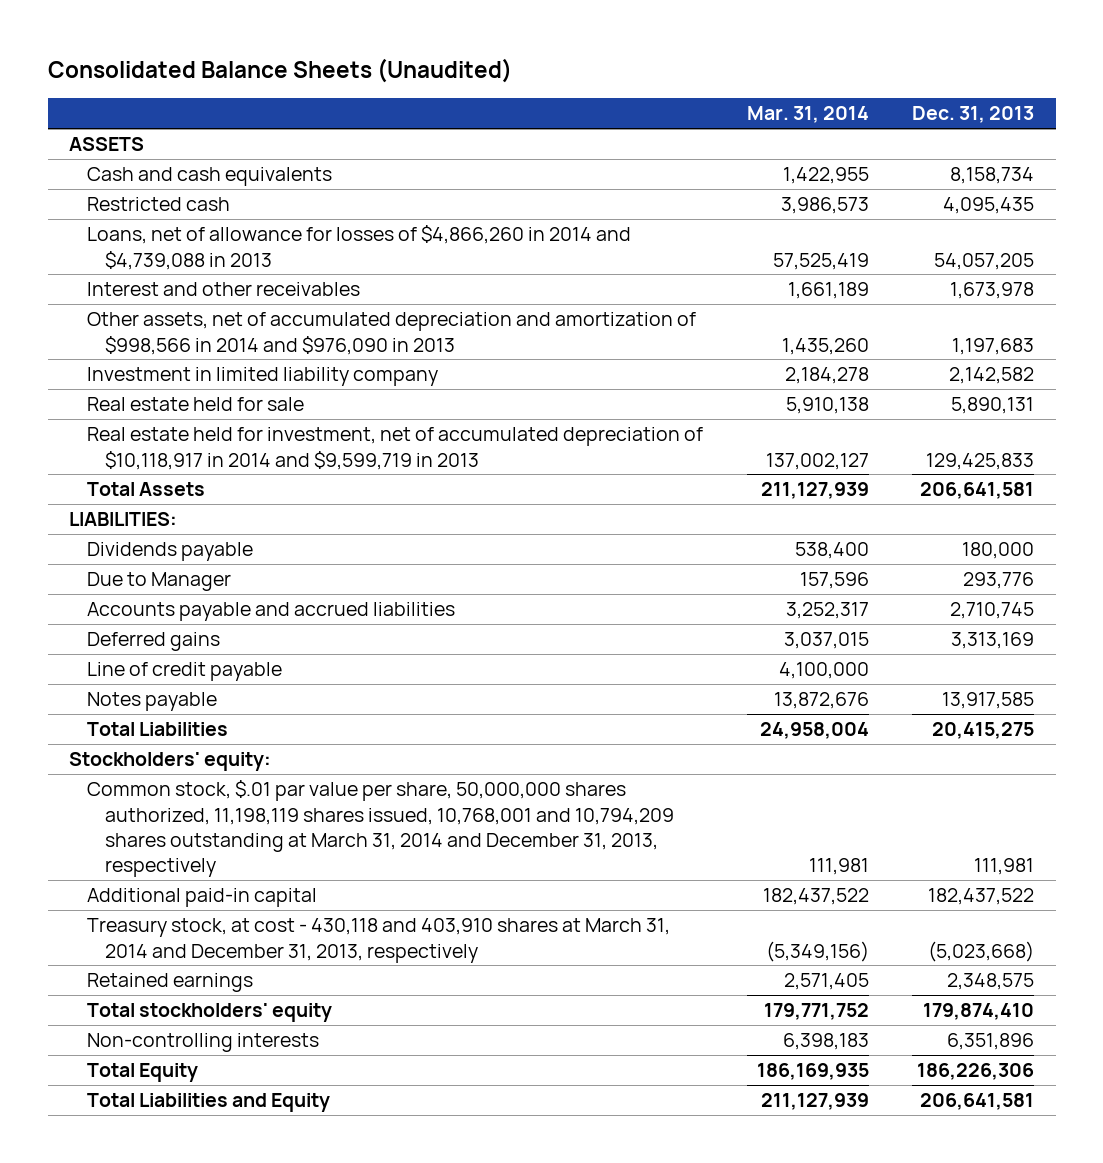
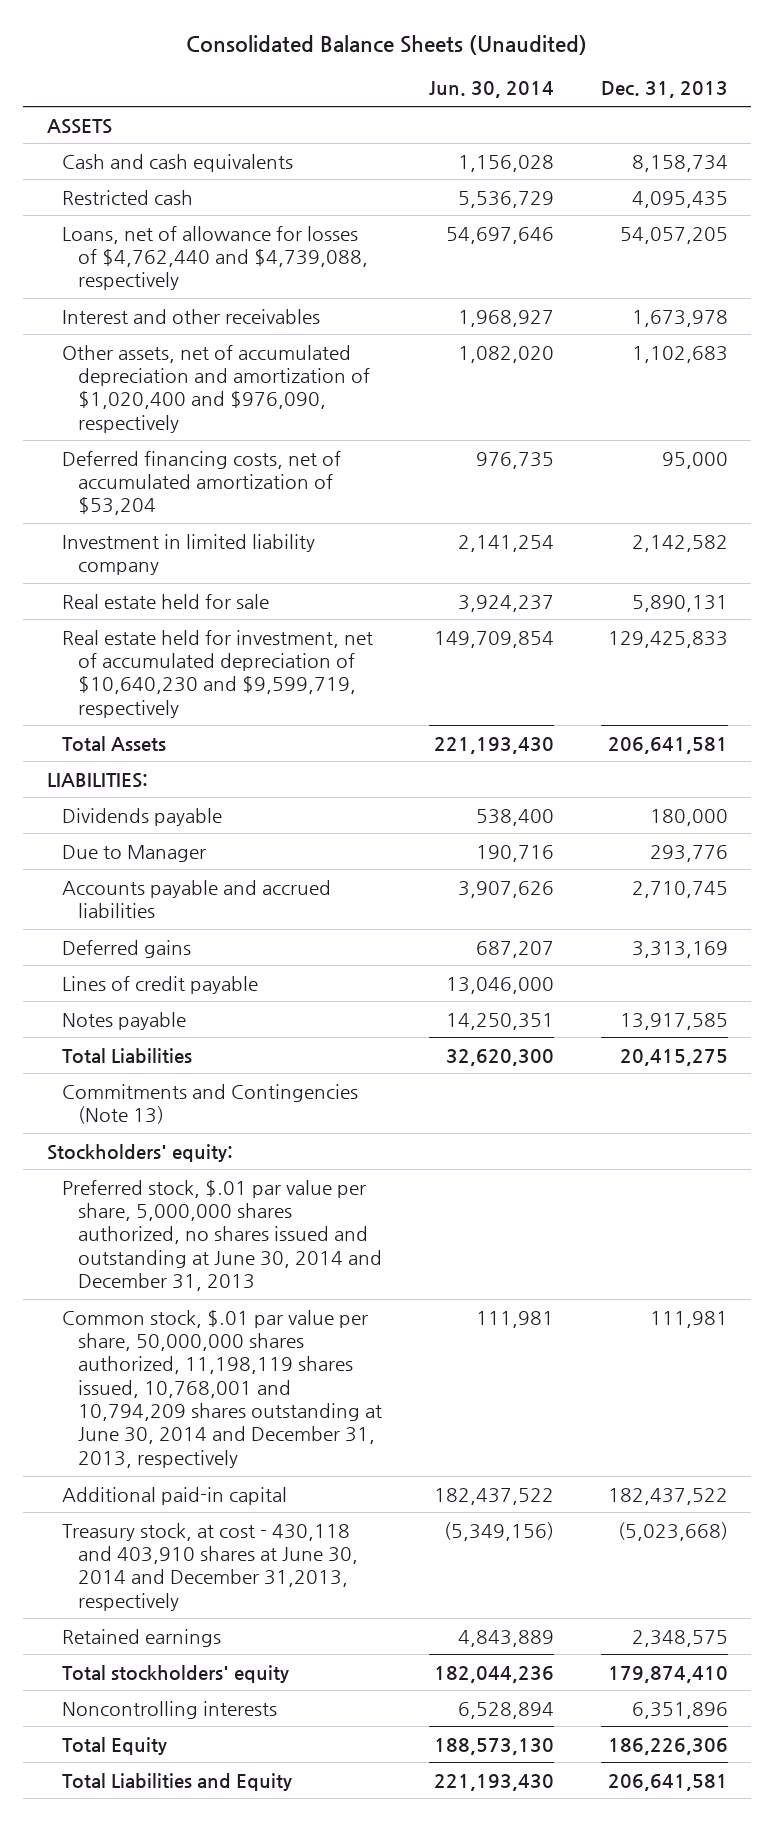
- | Mar. 31, 2014 | Dec. 31, 2013
+ | Jun. 30, 2014 | Dec. 31, 2013
- Loans, net of allowance for losses of $4,866,260 in 2014 and $4,739,088 in 2013 | 57,525,419 | 54,057,205
+ Loans, net of allowance for losses of $4,762,440 and $4,739,088, respectively | 54,697,646 | 54,057,205
- Other assets, net of accumulated depreciation and amortization of $998,566 in 2014 and $976,090 in 2013 | 1,435,260 | 1,197,683
+ Other assets, net of accumulated depreciation and amortization of $1,020,400 and $976,090, respectively | 1,082,020 | 1,102,683
+ Deferred financing costs, net of accumulated amortization of $53,204 | 976,735 | 95,000
- Real estate held for investment, net of accumulated depreciation of $10,118,917 in 2014 and $9,599,719 in 2013 | 137,002,127 | 129,425,833
+ Real estate held for investment, net of accumulated depreciation of $10,640,230 and $9,599,719, respectively | 149,709,854 | 129,425,833
- Line of credit payable | 4,100,000 |
+ Lines of credit payable | 13,046,000 |
+ Commitments and Contingencies (Note 13)
- Common stock, $.01 par value per share, 50,000,000 shares authorized, 11,198,119 shares issued, 10,768,001 and 10,794,209 shares outstanding at March 31, 2014 and December 31, 2013, respectively | 111,981 | 111,981
+ Preferred stock, $.01 par value per share, 5,000,000 shares authorized, no shares issued and outstanding at June 30, 2014 and December 31, 2013
+ Common stock, $.01 par value per share, 50,000,000 shares authorized, 11,198,119 shares issued, 10,768,001 and 10,794,209 shares outstanding at June 30, 2014 and December 31, 2013, respectively | 111,981 | 111,981
- Treasury stock, at cost - 430,118 and 403,910 shares at March 31, 2014 and December 31, 2013, respectively | (5,349,156) | (5,023,668)
+ Treasury stock, at cost - 430,118 and 403,910 shares at June 30, 2014 and December 31,2013, respectively | (5,349,156) | (5,023,668)
- Non-controlling interests | 6,398,183 | 6,351,896
+ Noncontrolling interests | 6,528,894 | 6,351,896

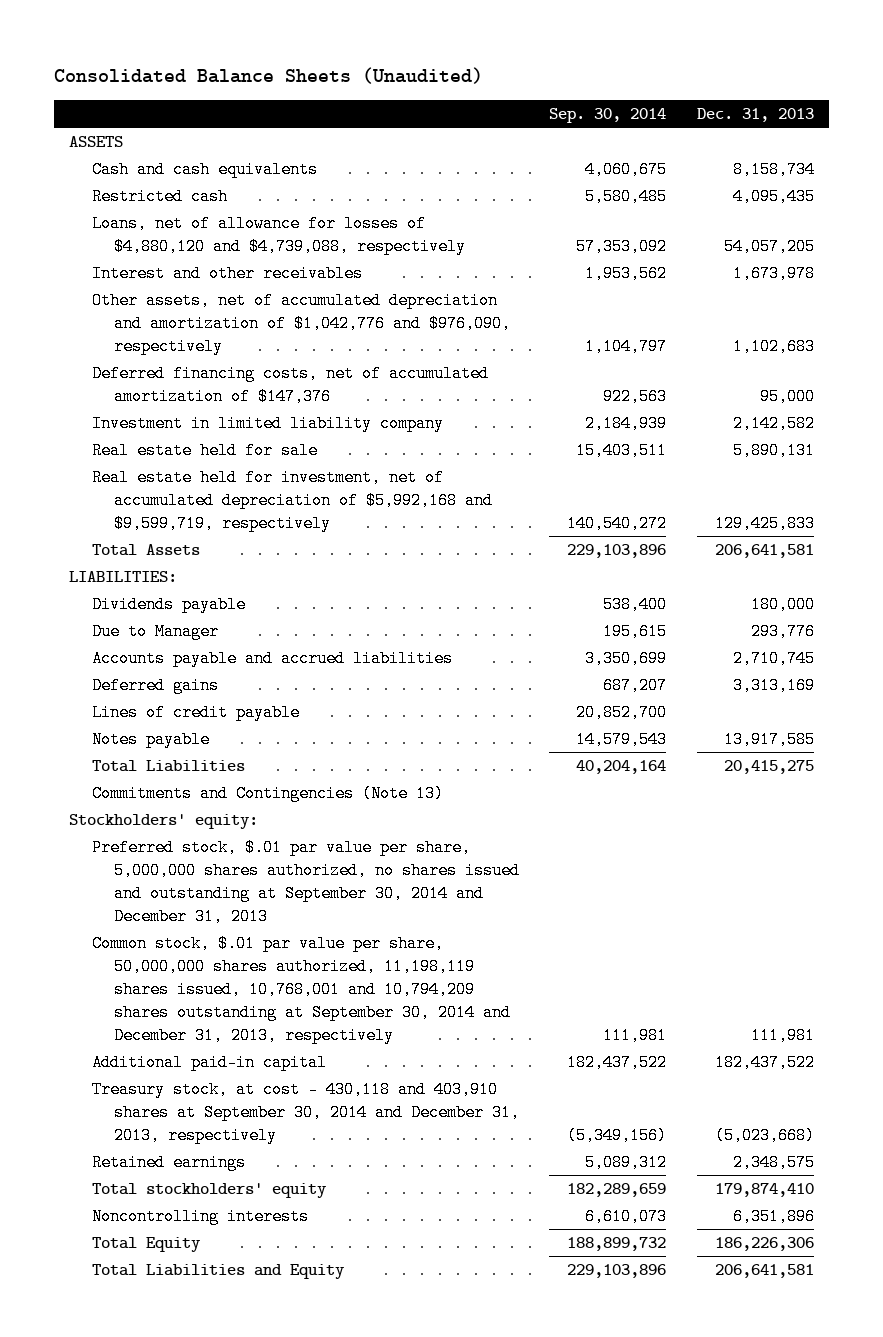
- | Jun. 30, 2014 | Dec. 31, 2013
+ | Sep. 30, 2014 | Dec. 31, 2013
- Loans, net of allowance for losses of $4,762,440 and $4,739,088, respectively | 54,697,646 | 54,057,205
+ Loans, net of allowance for losses of $4,880,120 and $4,739,088, respectively | 57,353,092 | 54,057,205
- Other assets, net of accumulated depreciation and amortization of $1,020,400 and $976,090, respectively | 1,082,020 | 1,102,683
- Deferred financing costs, net of accumulated amortization of $53,204 | 976,735 | 95,000
+ Other assets, net of accumulated depreciation and amortization of $1,042,776 and $976,090, respectively | 1,104,797 | 1,102,683
+ Deferred financing costs, net of accumulated amortization of $147,376 | 922,563 | 95,000
- Real estate held for investment, net of accumulated depreciation of $10,640,230 and $9,599,719, respectively | 149,709,854 | 129,425,833
+ Real estate held for investment, net of accumulated depreciation of $5,992,168 and $9,599,719, respectively | 140,540,272 | 129,425,833
- Preferred stock, $.01 par value per share, 5,000,000 shares authorized, no shares issued and outstanding at June 30, 2014 and December 31, 2013
- Common stock, $.01 par value per share, 50,000,000 shares authorized, 11,198,119 shares issued, 10,768,001 and 10,794,209 shares outstanding at June 30, 2014 and December 31, 2013, respectively | 111,981 | 111,981
+ Preferred stock, $.01 par value per share, 5,000,000 shares authorized, no shares issued and outstanding at September 30, 2014 and December 31, 2013
+ Common stock, $.01 par value per share, 50,000,000 shares authorized, 11,198,119 shares issued, 10,768,001 and 10,794,209 shares outstanding at September 30, 2014 and December 31, 2013, respectively | 111,981 | 111,981
- Treasury stock, at cost - 430,118 and 403,910 shares at June 30, 2014 and December 31,2013, respectively | (5,349,156) | (5,023,668)
+ Treasury stock, at cost - 430,118 and 403,910 shares at September 30, 2014 and December 31, 2013, respectively | (5,349,156) | (5,023,668)

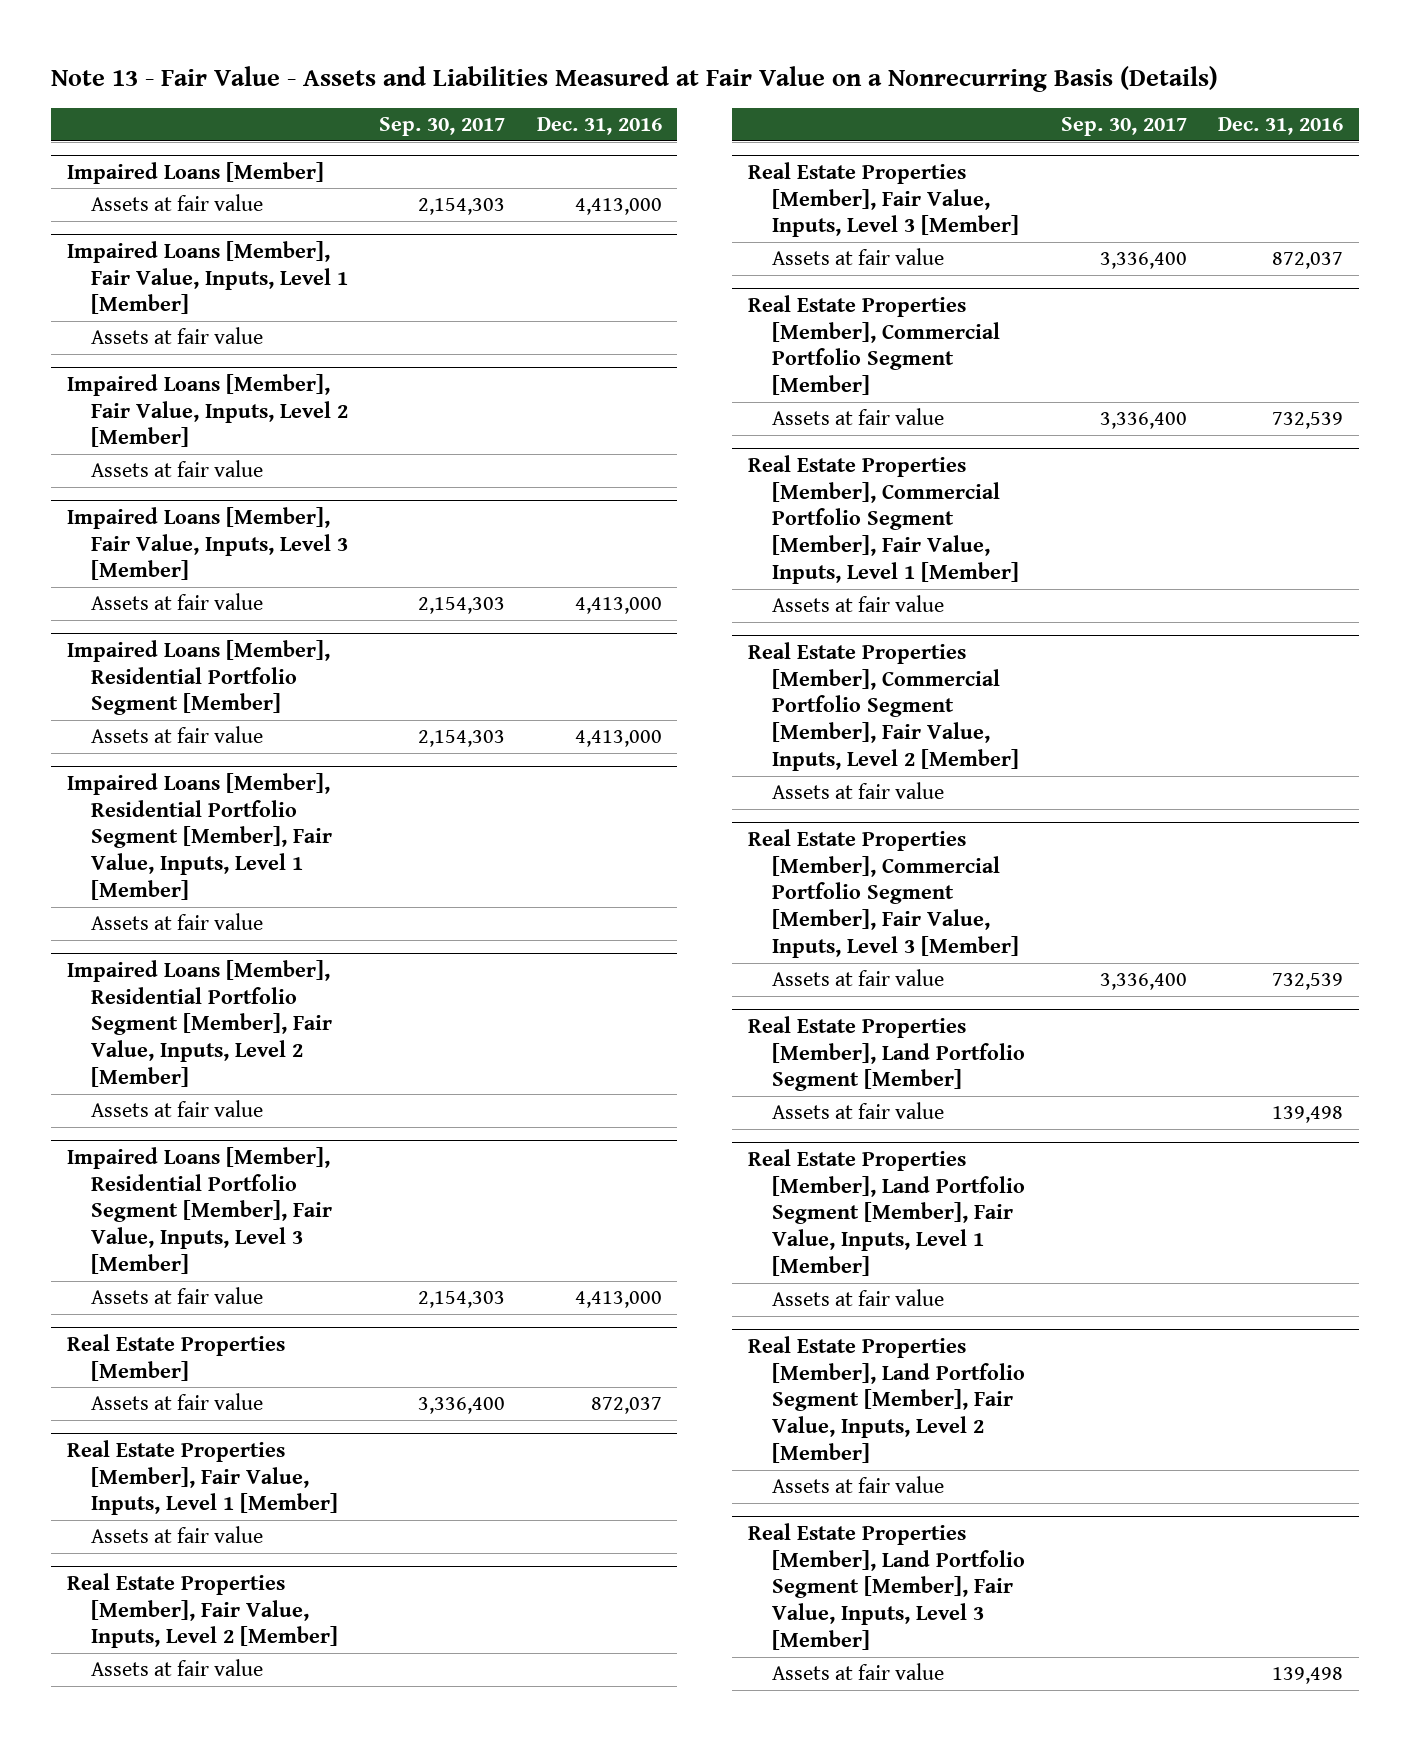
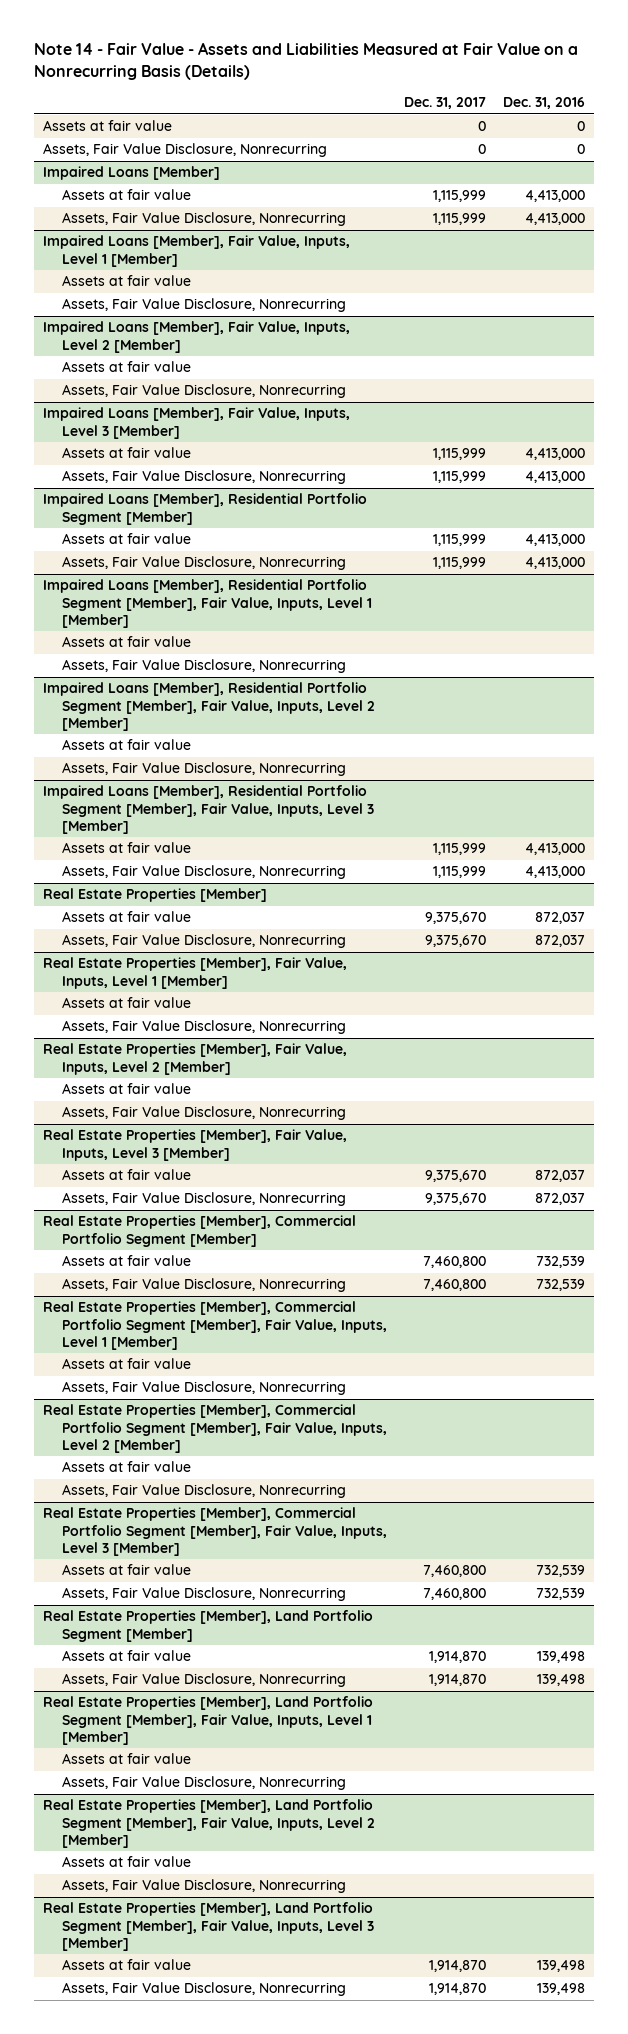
- Note 13 - Fair Value - Assets and Liabilities Measured at Fair Value on a Nonrecurring Basis (Details)
+ Note 14 - Fair Value - Assets and Liabilities Measured at Fair Value on a Nonrecurring Basis (Details)
- | Sep. 30, 2017 | Dec. 31, 2016
+ | Dec. 31, 2017 | Dec. 31, 2016
+ Assets at fair value | 0 | 0
+ Assets, Fair Value Disclosure, Nonrecurring | 0 | 0
@ Impaired Loans [Member]
+ Assets, Fair Value Disclosure, Nonrecurring | 1,115,999 | 4,413,000
@ Impaired Loans [Member], Fair Value, Inputs, Level 1 [Member]
+ Assets, Fair Value Disclosure, Nonrecurring
@ Impaired Loans [Member], Fair Value, Inputs, Level 2 [Member]
+ Assets, Fair Value Disclosure, Nonrecurring
@ Impaired Loans [Member], Fair Value, Inputs, Level 3 [Member]
+ Assets, Fair Value Disclosure, Nonrecurring | 1,115,999 | 4,413,000
@ Impaired Loans [Member], Residential Portfolio Segment [Member]
+ Assets, Fair Value Disclosure, Nonrecurring | 1,115,999 | 4,413,000
@ Impaired Loans [Member], Residential Portfolio Segment [Member], Fair Value, Inputs, Level 1 [Member]
+ Assets, Fair Value Disclosure, Nonrecurring
@ Impaired Loans [Member], Residential Portfolio Segment [Member], Fair Value, Inputs, Level 2 [Member]
+ Assets, Fair Value Disclosure, Nonrecurring
@ Impaired Loans [Member], Residential Portfolio Segment [Member], Fair Value, Inputs, Level 3 [Member]
+ Assets, Fair Value Disclosure, Nonrecurring | 1,115,999 | 4,413,000
@ Real Estate Properties [Member]
+ Assets, Fair Value Disclosure, Nonrecurring | 9,375,670 | 872,037
@ Real Estate Properties [Member], Fair Value, Inputs, Level 1 [Member]
+ Assets, Fair Value Disclosure, Nonrecurring
@ Real Estate Properties [Member], Fair Value, Inputs, Level 2 [Member]
+ Assets, Fair Value Disclosure, Nonrecurring
@ Real Estate Properties [Member], Fair Value, Inputs, Level 3 [Member]
+ Assets, Fair Value Disclosure, Nonrecurring | 9,375,670 | 872,037
@ Real Estate Properties [Member], Commercial Portfolio Segment [Member]
+ Assets, Fair Value Disclosure, Nonrecurring | 7,460,800 | 732,539
@ Real Estate Properties [Member], Commercial Portfolio Segment [Member], Fair Value, Inputs, Level 1 [Member]
+ Assets, Fair Value Disclosure, Nonrecurring
@ Real Estate Properties [Member], Commercial Portfolio Segment [Member], Fair Value, Inputs, Level 2 [Member]
+ Assets, Fair Value Disclosure, Nonrecurring
@ Real Estate Properties [Member], Commercial Portfolio Segment [Member], Fair Value, Inputs, Level 3 [Member]
+ Assets, Fair Value Disclosure, Nonrecurring | 7,460,800 | 732,539
@ Real Estate Properties [Member], Land Portfolio Segment [Member]
+ Assets, Fair Value Disclosure, Nonrecurring | 1,914,870 | 139,498
@ Real Estate Properties [Member], Land Portfolio Segment [Member], Fair Value, Inputs, Level 1 [Member]
+ Assets, Fair Value Disclosure, Nonrecurring
@ Real Estate Properties [Member], Land Portfolio Segment [Member], Fair Value, Inputs, Level 2 [Member]
+ Assets, Fair Value Disclosure, Nonrecurring
@ Real Estate Properties [Member], Land Portfolio Segment [Member], Fair Value, Inputs, Level 3 [Member]
+ Assets, Fair Value Disclosure, Nonrecurring | 1,914,870 | 139,498

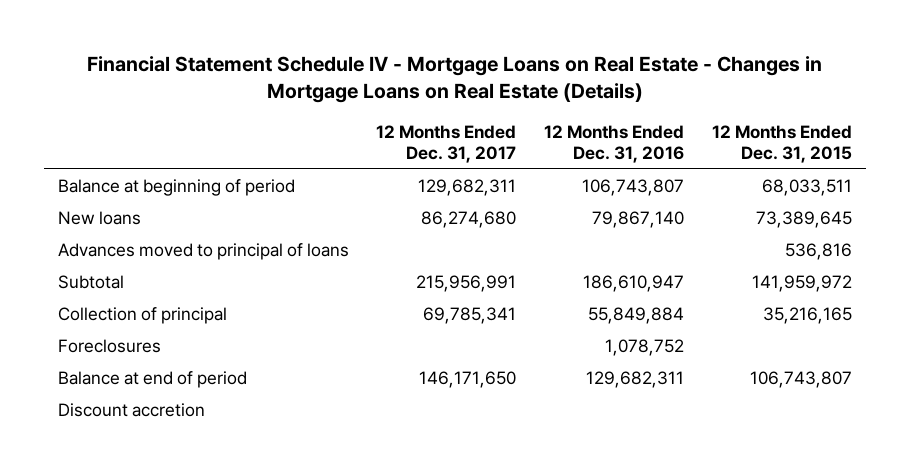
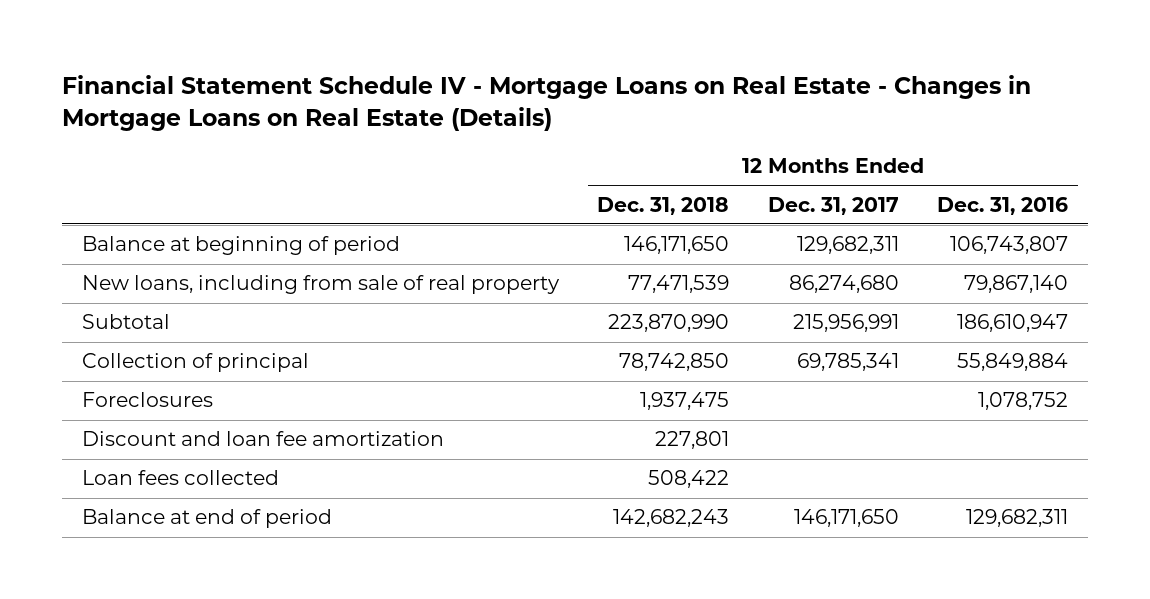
- | 12 Months Ended Dec. 31, 2017 | 12 Months Ended Dec. 31, 2016 | 12 Months Ended Dec. 31, 2015
+ | 12 Months Ended Dec. 31, 2018 | 12 Months Ended Dec. 31, 2017 | 12 Months Ended Dec. 31, 2016
- New loans | 86,274,680 | 79,867,140 | 73,389,645
- Advances moved to principal of loans | | | 536,816
+ New loans, including from sale of real property | 77,471,539 | 86,274,680 | 79,867,140
+ Discount and loan fee amortization | 227,801 | |
+ Loan fees collected | 508,422 | |
- Discount accretion

